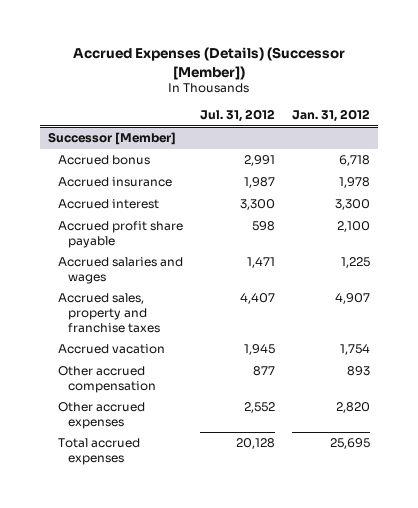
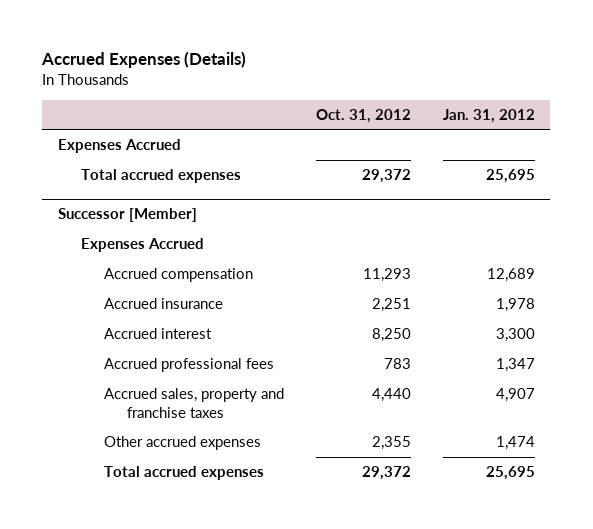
- Accrued Expenses (Details) (Successor [Member])
+ Accrued Expenses (Details)
- | Jul. 31, 2012 | Jan. 31, 2012
+ | Oct. 31, 2012 | Jan. 31, 2012
+ Expenses Accrued
+ Total accrued expenses | 29,372 | 25,695
@ Successor [Member]
- Accrued bonus | 2,991 | 6,718
+ Expenses Accrued
+ Accrued compensation | 11,293 | 12,689
- Accrued profit share payable | 598 | 2,100
- Accrued salaries and wages | 1,471 | 1,225
+ Accrued professional fees | 783 | 1,347
- Accrued vacation | 1,945 | 1,754
- Other accrued compensation | 877 | 893
- Other accrued expenses | 2,552 | 2,820
+ Other accrued expenses | 2,355 | 1,474

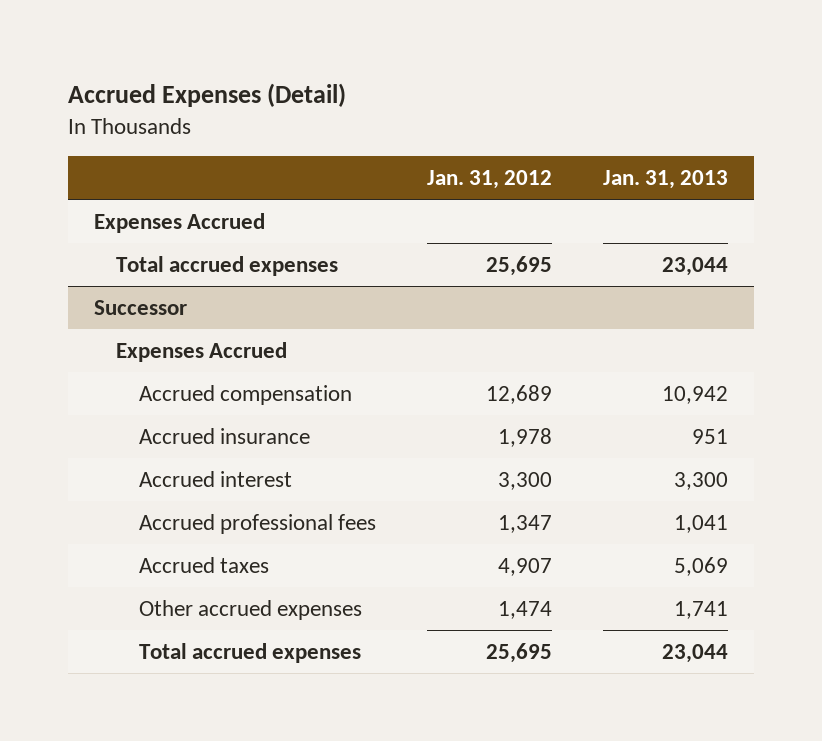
- Accrued Expenses (Details)
+ Accrued Expenses (Detail)
- | Oct. 31, 2012 | Jan. 31, 2012
+ | Jan. 31, 2012 | Jan. 31, 2013
- Successor [Member]
+ Successor
- Accrued sales, property and franchise taxes | 4,440 | 4,907
+ Accrued taxes | 4,907 | 5,069

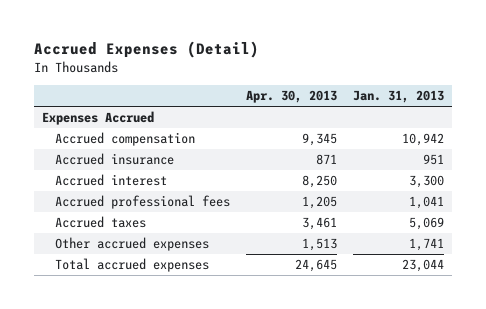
- | Jan. 31, 2012 | Jan. 31, 2013
+ | Apr. 30, 2013 | Jan. 31, 2013
- Total accrued expenses | 25,695 | 23,044
- Successor
- Expenses Accrued

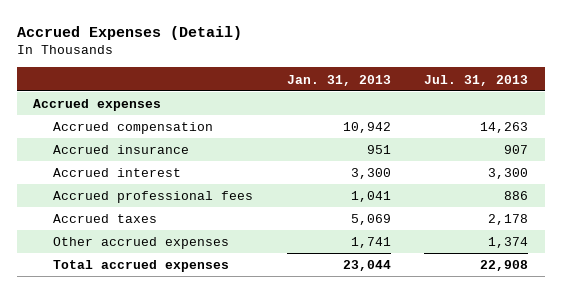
- | Apr. 30, 2013 | Jan. 31, 2013
+ | Jan. 31, 2013 | Jul. 31, 2013
- Expenses Accrued
+ Accrued expenses

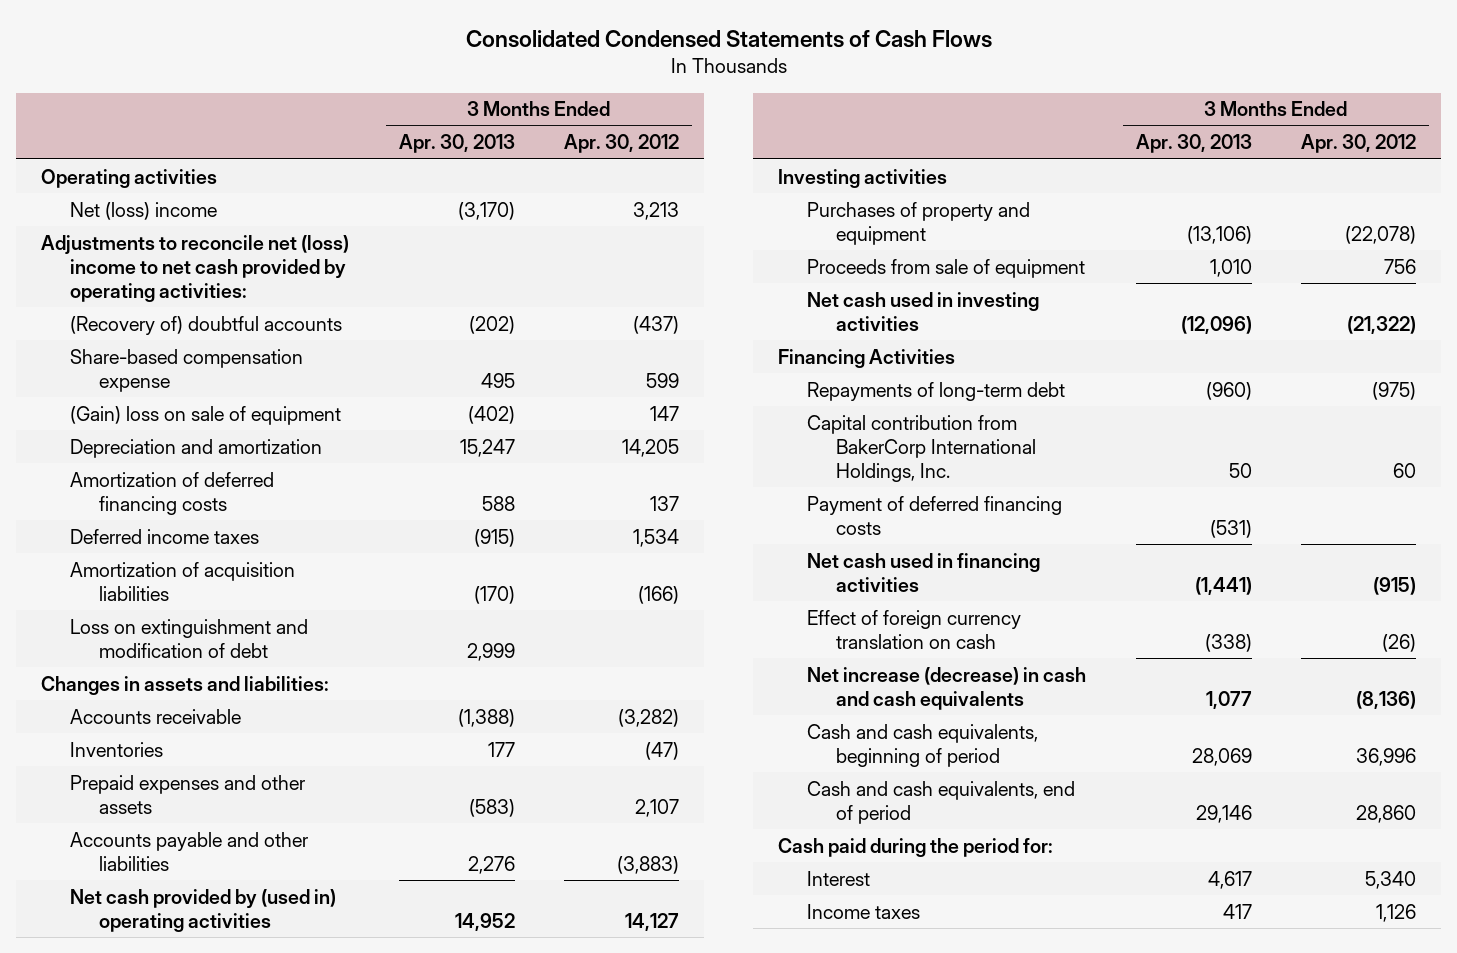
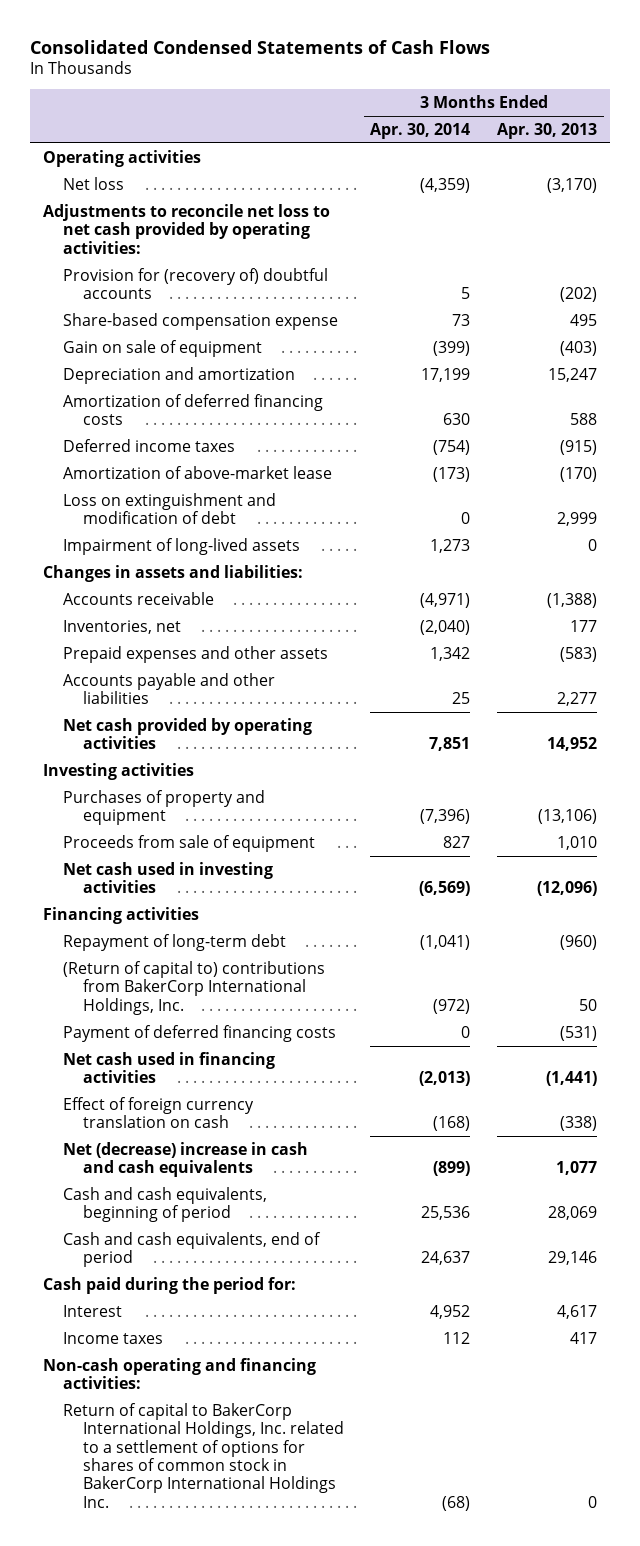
- | 3 Months Ended Apr. 30, 2013 | 3 Months Ended Apr. 30, 2012
+ | 3 Months Ended Apr. 30, 2014 | 3 Months Ended Apr. 30, 2013
- Net (loss) income | (3,170) | 3,213
- Adjustments to reconcile net (loss) income to net cash provided by operating activities:
- (Recovery of) doubtful accounts | (202) | (437)
+ Net loss | (4,359) | (3,170)
+ Adjustments to reconcile net loss to net cash provided by operating activities:
+ Provision for (recovery of) doubtful accounts | 5 | (202)
- (Gain) loss on sale of equipment | (402) | 147
+ Gain on sale of equipment | (399) | (403)
- Amortization of acquisition liabilities | (170) | (166)
+ Amortization of above-market lease | (173) | (170)
+ Impairment of long-lived assets | 1,273 | 0
- Inventories | 177 | (47)
+ Inventories, net | (2,040) | 177
- Accounts payable and other liabilities | 2,276 | (3,883)
- Net cash provided by (used in) operating activities | 14,952 | 14,127
+ Accounts payable and other liabilities | 25 | 2,277
+ Net cash provided by operating activities | 7,851 | 14,952
- Financing Activities
- Repayments of long-term debt | (960) | (975)
- Capital contribution from BakerCorp International Holdings, Inc. | 50 | 60
+ Financing activities
+ Repayment of long-term debt | (1,041) | (960)
+ (Return of capital to) contributions from BakerCorp International Holdings, Inc. | (972) | 50
- Net increase (decrease) in cash and cash equivalents | 1,077 | (8,136)
+ Net (decrease) increase in cash and cash equivalents | (899) | 1,077
+ Non-cash operating and financing activities:
+ Return of capital to BakerCorp International Holdings, Inc. related to a settlement of options for shares of common stock in BakerCorp International Holdings Inc. | (68) | 0

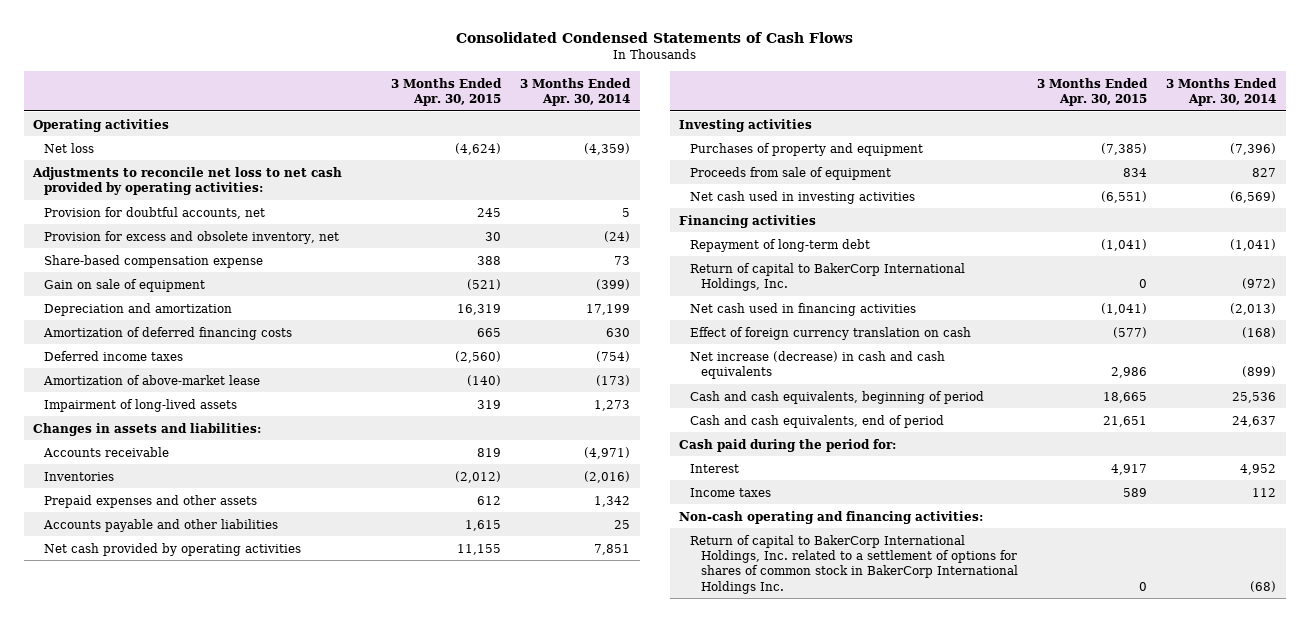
- | 3 Months Ended Apr. 30, 2014 | 3 Months Ended Apr. 30, 2013
+ | 3 Months Ended Apr. 30, 2015 | 3 Months Ended Apr. 30, 2014
- Provision for (recovery of) doubtful accounts | 5 | (202)
+ Provision for doubtful accounts, net | 245 | 5
+ Provision for excess and obsolete inventory, net | 30 | (24)
- Loss on extinguishment and modification of debt | 0 | 2,999
- Inventories, net | (2,040) | 177
+ Inventories | (2,012) | (2,016)
- (Return of capital to) contributions from BakerCorp International Holdings, Inc. | (972) | 50
- Payment of deferred financing costs | 0 | (531)
+ Return of capital to BakerCorp International Holdings, Inc. | 0 | (972)
- Net (decrease) increase in cash and cash equivalents | (899) | 1,077
+ Net increase (decrease) in cash and cash equivalents | 2,986 | (899)

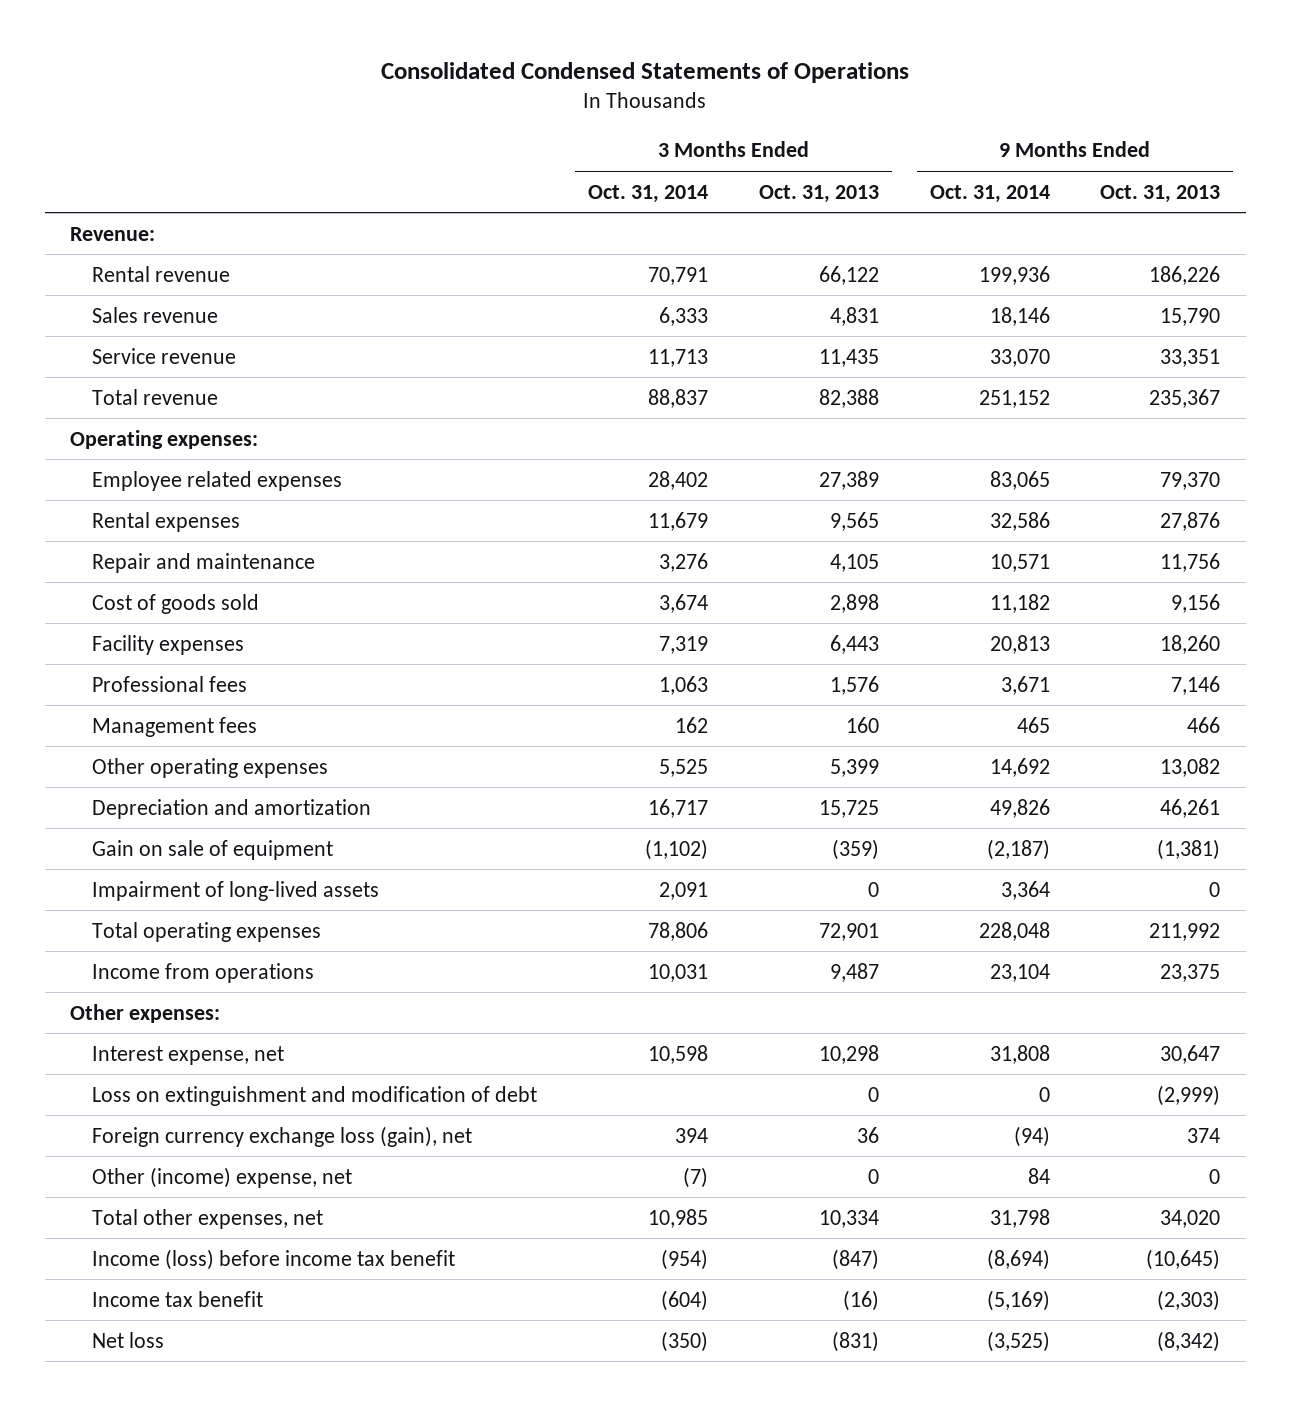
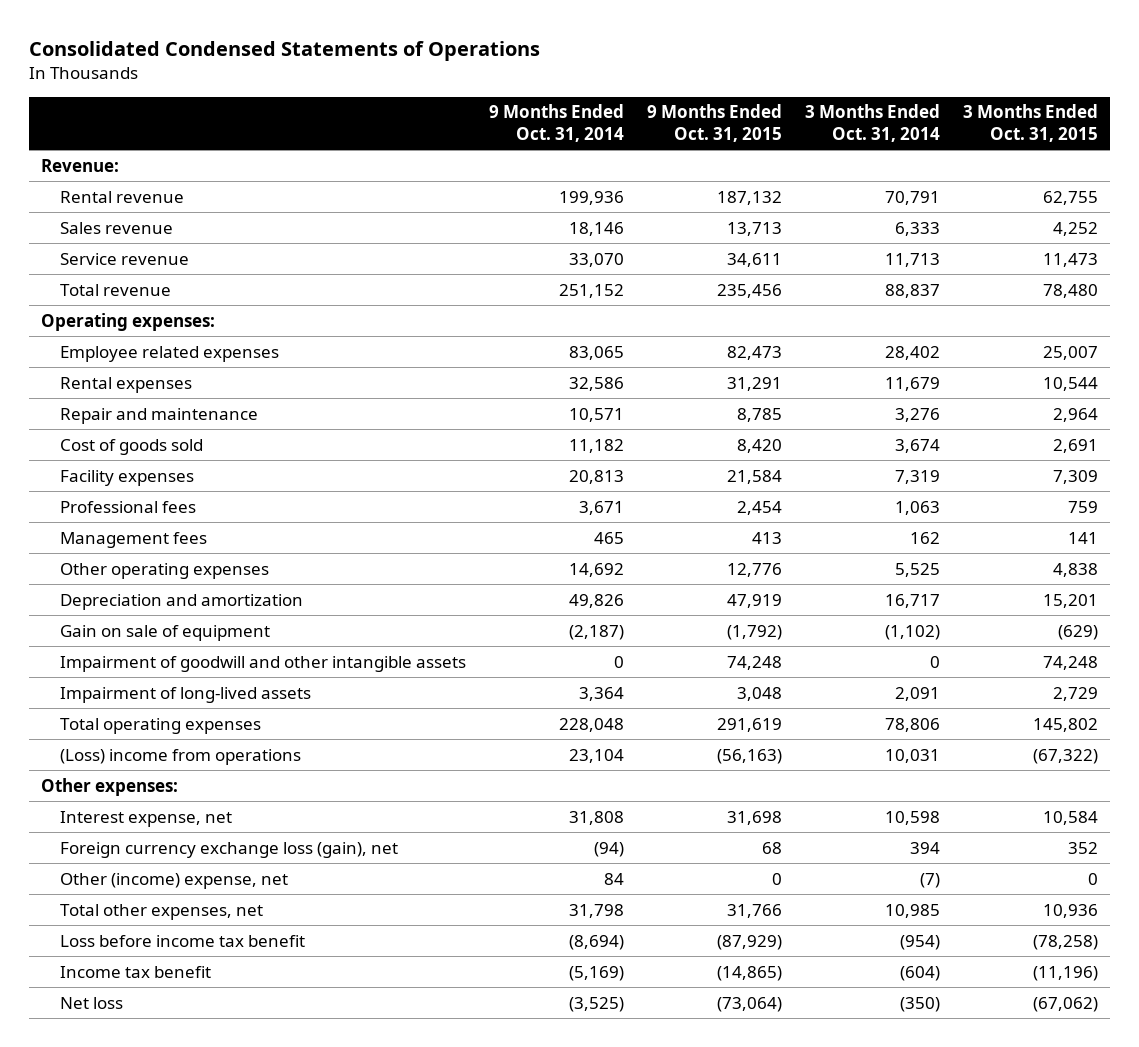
- | 3 Months Ended Oct. 31, 2014 | 3 Months Ended Oct. 31, 2013 | 9 Months Ended Oct. 31, 2014 | 9 Months Ended Oct. 31, 2013
+ | 9 Months Ended Oct. 31, 2014 | 9 Months Ended Oct. 31, 2015 | 3 Months Ended Oct. 31, 2014 | 3 Months Ended Oct. 31, 2015
+ Impairment of goodwill and other intangible assets | 0 | 74,248 | 0 | 74,248
- Income from operations | 10,031 | 9,487 | 23,104 | 23,375
+ (Loss) income from operations | 23,104 | (56,163) | 10,031 | (67,322)
- Loss on extinguishment and modification of debt | | 0 | 0 | (2,999)
- Income (loss) before income tax benefit | (954) | (847) | (8,694) | (10,645)
+ Loss before income tax benefit | (8,694) | (87,929) | (954) | (78,258)

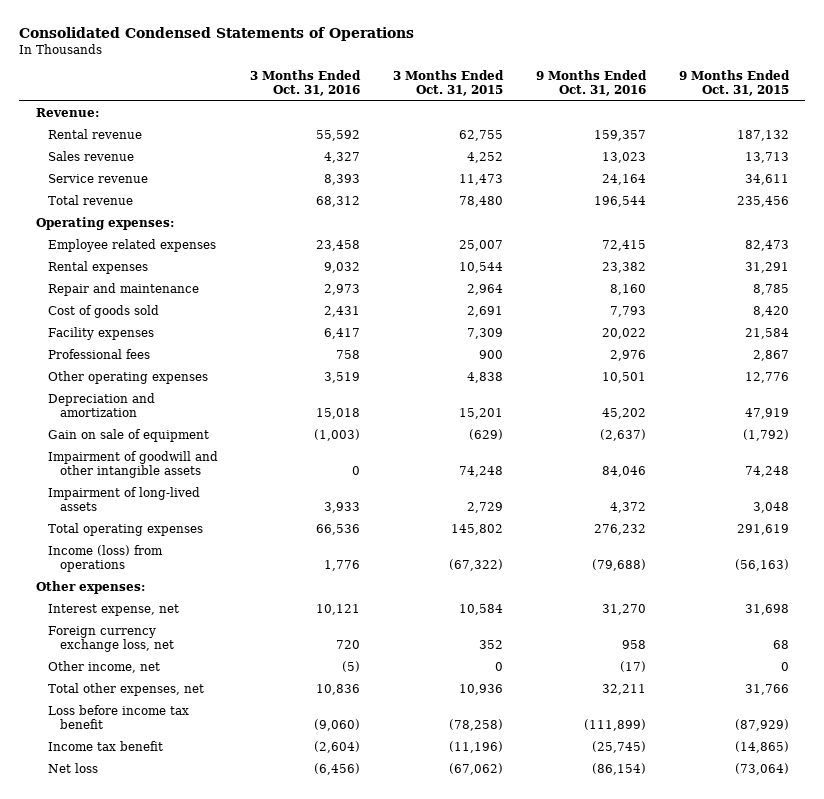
- | 9 Months Ended Oct. 31, 2014 | 9 Months Ended Oct. 31, 2015 | 3 Months Ended Oct. 31, 2014 | 3 Months Ended Oct. 31, 2015
+ | 3 Months Ended Oct. 31, 2016 | 3 Months Ended Oct. 31, 2015 | 9 Months Ended Oct. 31, 2016 | 9 Months Ended Oct. 31, 2015
- Professional fees | 3,671 | 2,454 | 1,063 | 759
- Management fees | 465 | 413 | 162 | 141
+ Professional fees | 758 | 900 | 2,976 | 2,867
- (Loss) income from operations | 23,104 | (56,163) | 10,031 | (67,322)
+ Income (loss) from operations | 1,776 | (67,322) | (79,688) | (56,163)
- Foreign currency exchange loss (gain), net | (94) | 68 | 394 | 352
- Other (income) expense, net | 84 | 0 | (7) | 0
+ Foreign currency exchange loss, net | 720 | 352 | 958 | 68
+ Other income, net | (5) | 0 | (17) | 0

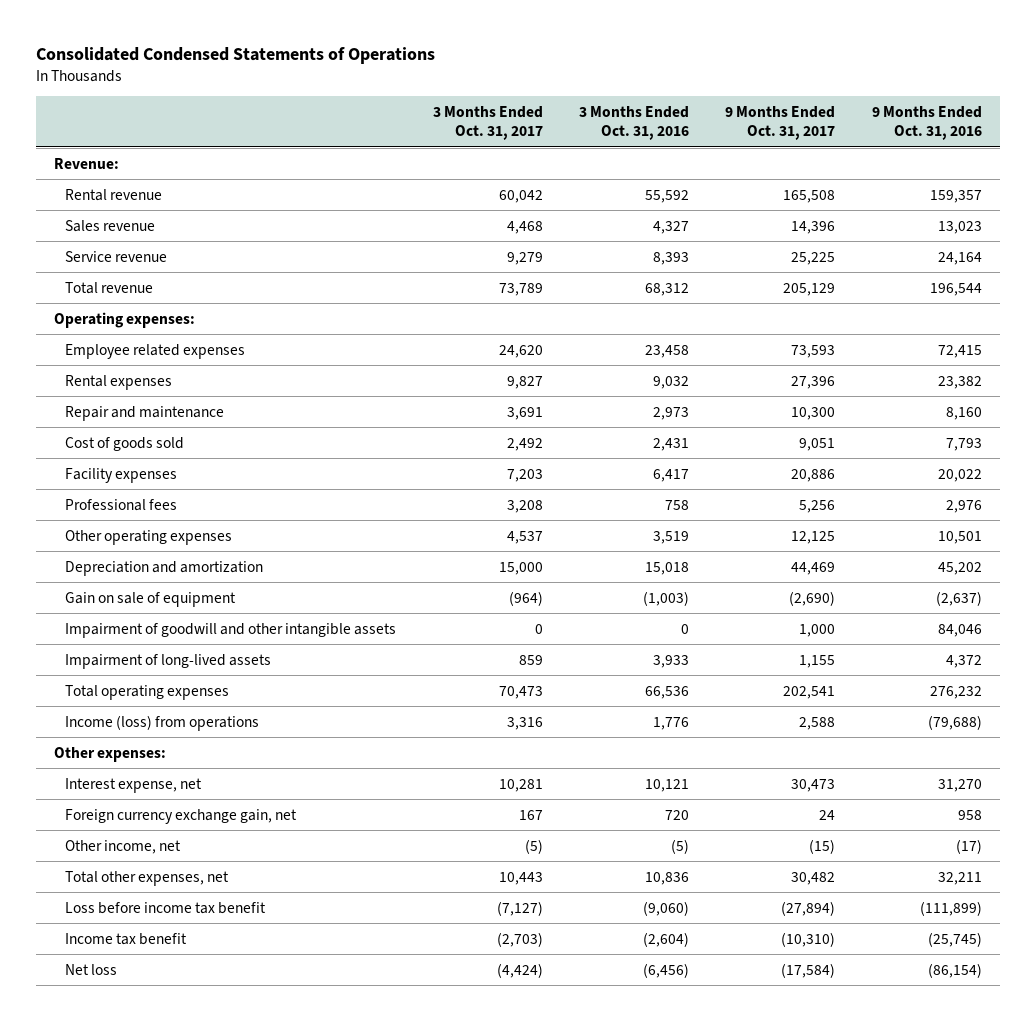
- | 3 Months Ended Oct. 31, 2016 | 3 Months Ended Oct. 31, 2015 | 9 Months Ended Oct. 31, 2016 | 9 Months Ended Oct. 31, 2015
+ | 3 Months Ended Oct. 31, 2017 | 3 Months Ended Oct. 31, 2016 | 9 Months Ended Oct. 31, 2017 | 9 Months Ended Oct. 31, 2016
- Foreign currency exchange loss, net | 720 | 352 | 958 | 68
+ Foreign currency exchange gain, net | 167 | 720 | 24 | 958

